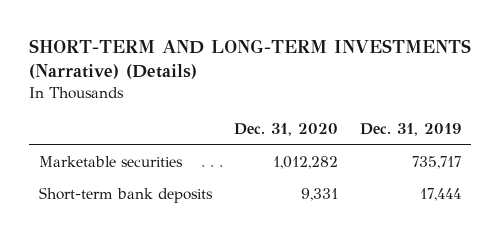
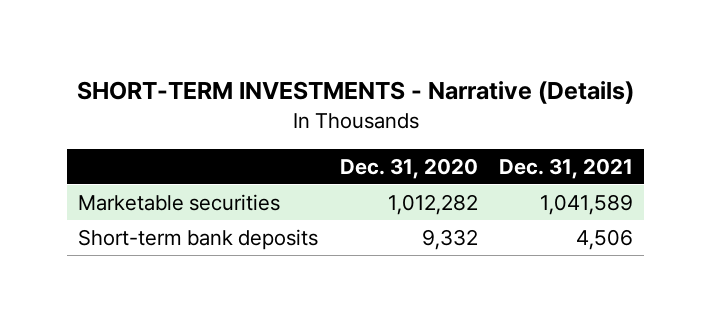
- SHORT-TERM AND LONG-TERM INVESTMENTS (Narrative) (Details)
+ SHORT-TERM INVESTMENTS - Narrative (Details)
- | Dec. 31, 2020 | Dec. 31, 2019
+ | Dec. 31, 2020 | Dec. 31, 2021
- Short-term bank deposits | 9,331 | 17,444
+ Short-term bank deposits | 9,332 | 4,506

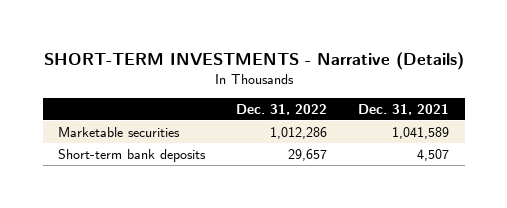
- | Dec. 31, 2020 | Dec. 31, 2021
+ | Dec. 31, 2022 | Dec. 31, 2021
- Short-term bank deposits | 9,332 | 4,506
+ Short-term bank deposits | 29,657 | 4,507

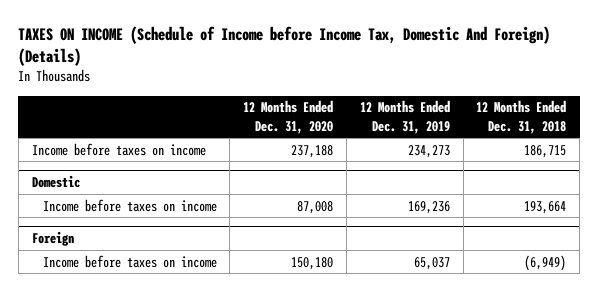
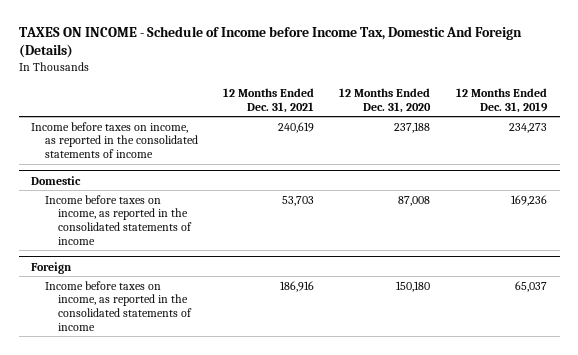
- TAXES ON INCOME (Schedule of Income before Income Tax, Domestic And Foreign) (Details)
+ TAXES ON INCOME - Schedule of Income before Income Tax, Domestic And Foreign (Details)
- | 12 Months Ended Dec. 31, 2020 | 12 Months Ended Dec. 31, 2019 | 12 Months Ended Dec. 31, 2018
+ | 12 Months Ended Dec. 31, 2021 | 12 Months Ended Dec. 31, 2020 | 12 Months Ended Dec. 31, 2019
- Income before taxes on income | 237,188 | 234,273 | 186,715
+ Income before taxes on income, as reported in the consolidated statements of income | 240,619 | 237,188 | 234,273
@ Domestic
- Income before taxes on income | 87,008 | 169,236 | 193,664
+ Income before taxes on income, as reported in the consolidated statements of income | 53,703 | 87,008 | 169,236
@ Foreign
- Income before taxes on income | 150,180 | 65,037 | (6,949)
+ Income before taxes on income, as reported in the consolidated statements of income | 186,916 | 150,180 | 65,037

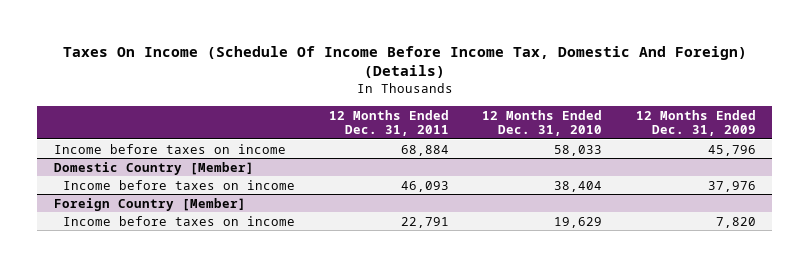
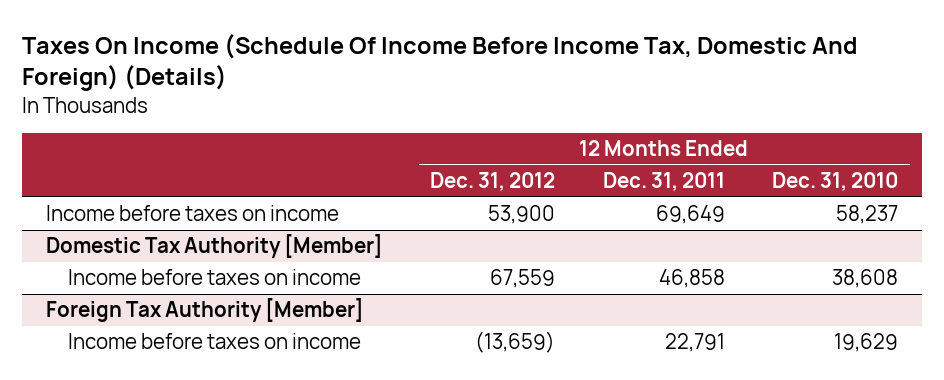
- | 12 Months Ended Dec. 31, 2011 | 12 Months Ended Dec. 31, 2010 | 12 Months Ended Dec. 31, 2009
+ | 12 Months Ended Dec. 31, 2012 | 12 Months Ended Dec. 31, 2011 | 12 Months Ended Dec. 31, 2010
- Income before taxes on income | 68,884 | 58,033 | 45,796
- Domestic Country [Member]
- Income before taxes on income | 46,093 | 38,404 | 37,976
- Foreign Country [Member]
+ Income before taxes on income | 53,900 | 69,649 | 58,237
+ Domestic Tax Authority [Member]
+ Income before taxes on income | 67,559 | 46,858 | 38,608
+ Foreign Tax Authority [Member]

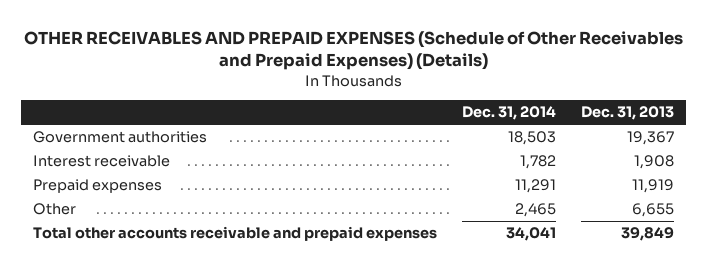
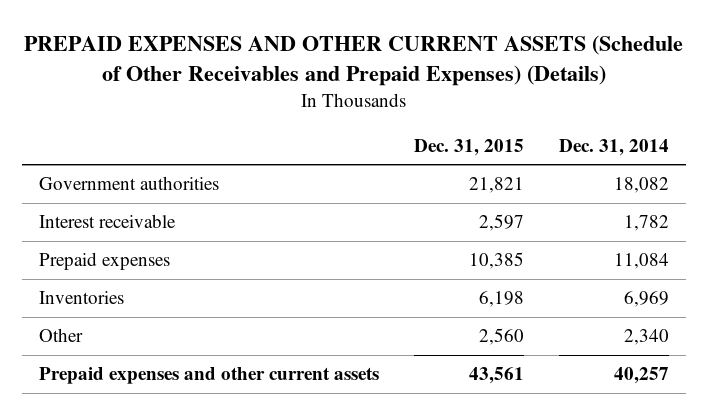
- OTHER RECEIVABLES AND PREPAID EXPENSES (Schedule of Other Receivables and Prepaid Expenses) (Details)
+ PREPAID EXPENSES AND OTHER CURRENT ASSETS (Schedule of Other Receivables and Prepaid Expenses) (Details)
- | Dec. 31, 2014 | Dec. 31, 2013
+ | Dec. 31, 2015 | Dec. 31, 2014
- Government authorities | 18,503 | 19,367
+ Government authorities | 21,821 | 18,082
- Prepaid expenses | 11,291 | 11,919
- Other | 2,465 | 6,655
- Total other accounts receivable and prepaid expenses | 34,041 | 39,849
+ Prepaid expenses | 10,385 | 11,084
+ Inventories | 6,198 | 6,969
+ Other | 2,560 | 2,340
+ Prepaid expenses and other current assets | 43,561 | 40,257

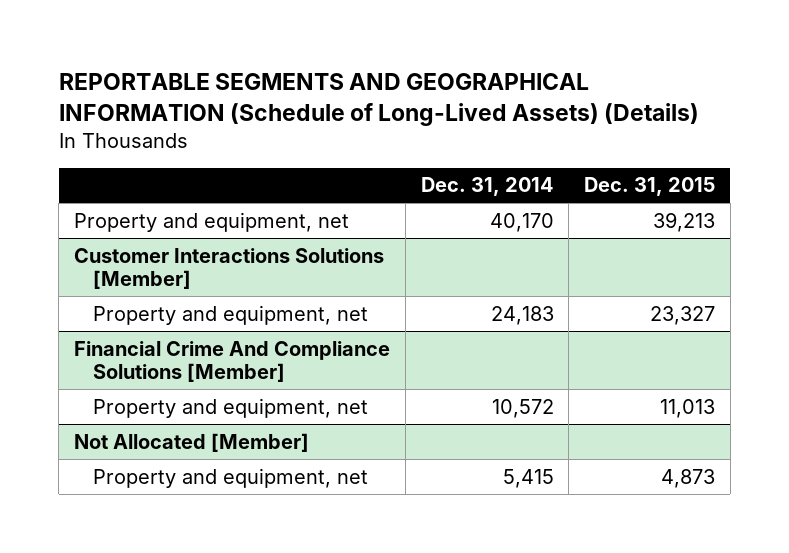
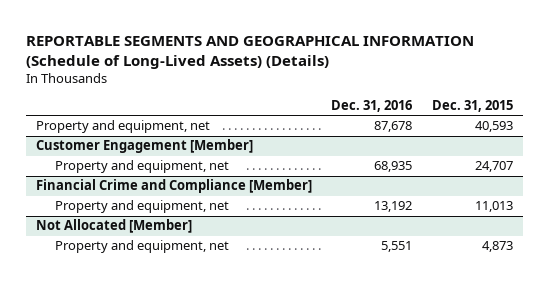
- | Dec. 31, 2014 | Dec. 31, 2015
+ | Dec. 31, 2016 | Dec. 31, 2015
- Property and equipment, net | 40,170 | 39,213
- Customer Interactions Solutions [Member]
- Property and equipment, net | 24,183 | 23,327
- Financial Crime And Compliance Solutions [Member]
+ Property and equipment, net | 87,678 | 40,593
+ Customer Engagement [Member]
+ Property and equipment, net | 68,935 | 24,707
+ Financial Crime and Compliance [Member]

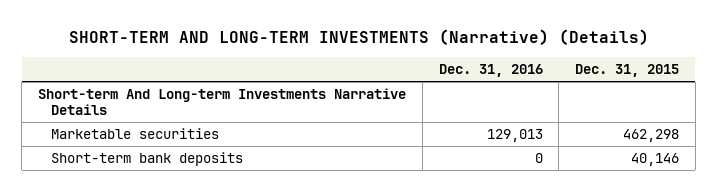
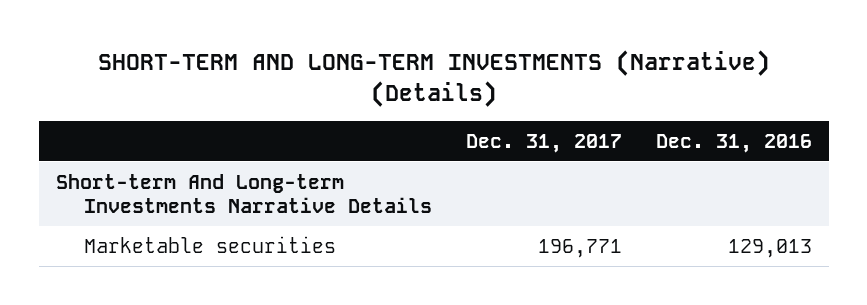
- | Dec. 31, 2016 | Dec. 31, 2015
+ | Dec. 31, 2017 | Dec. 31, 2016
- Short-term bank deposits | 0 | 40,146

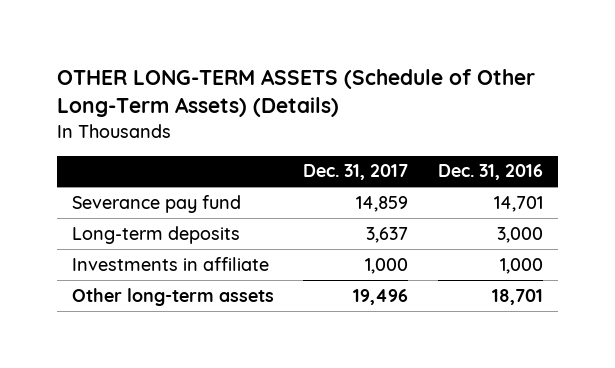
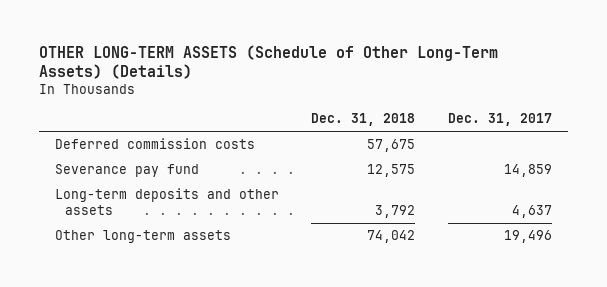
- | Dec. 31, 2017 | Dec. 31, 2016
+ | Dec. 31, 2018 | Dec. 31, 2017
+ Deferred commission costs | 57,675 |
- Long-term deposits | 3,637 | 3,000
- Investments in affiliate | 1,000 | 1,000
+ Long-term deposits and other assets | 3,792 | 4,637

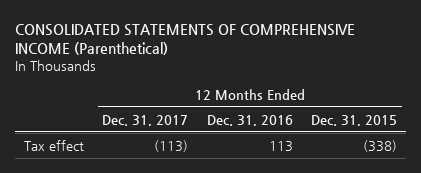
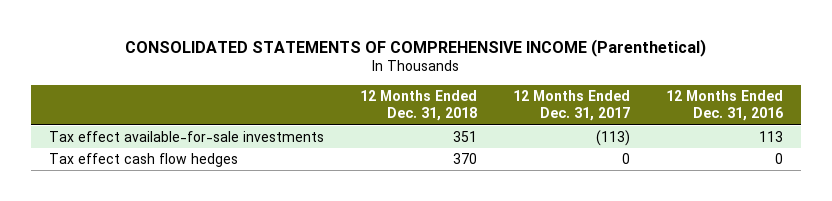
- | 12 Months Ended Dec. 31, 2017 | 12 Months Ended Dec. 31, 2016 | 12 Months Ended Dec. 31, 2015
+ | 12 Months Ended Dec. 31, 2018 | 12 Months Ended Dec. 31, 2017 | 12 Months Ended Dec. 31, 2016
- Tax effect | (113) | 113 | (338)
+ Tax effect available-for-sale investments | 351 | (113) | 113
+ Tax effect cash flow hedges | 370 | 0 | 0

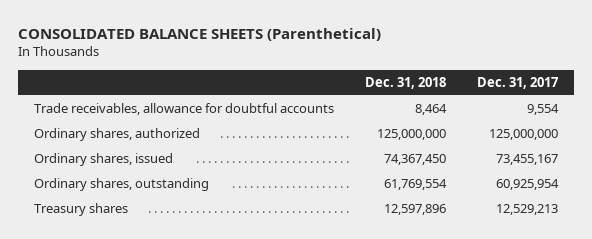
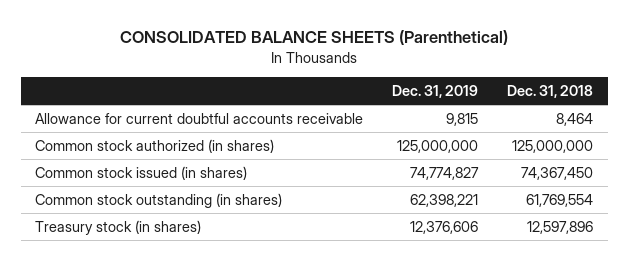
- | Dec. 31, 2018 | Dec. 31, 2017
+ | Dec. 31, 2019 | Dec. 31, 2018
- Trade receivables, allowance for doubtful accounts | 8,464 | 9,554
- Ordinary shares, authorized | 125,000,000 | 125,000,000
- Ordinary shares, issued | 74,367,450 | 73,455,167
- Ordinary shares, outstanding | 61,769,554 | 60,925,954
- Treasury shares | 12,597,896 | 12,529,213
+ Allowance for current doubtful accounts receivable | 9,815 | 8,464
+ Common stock authorized (in shares) | 125,000,000 | 125,000,000
+ Common stock issued (in shares) | 74,774,827 | 74,367,450
+ Common stock outstanding (in shares) | 62,398,221 | 61,769,554
+ Treasury stock (in shares) | 12,376,606 | 12,597,896

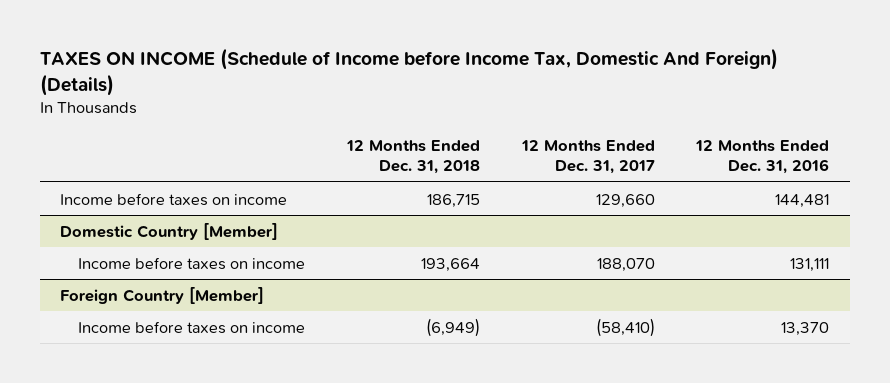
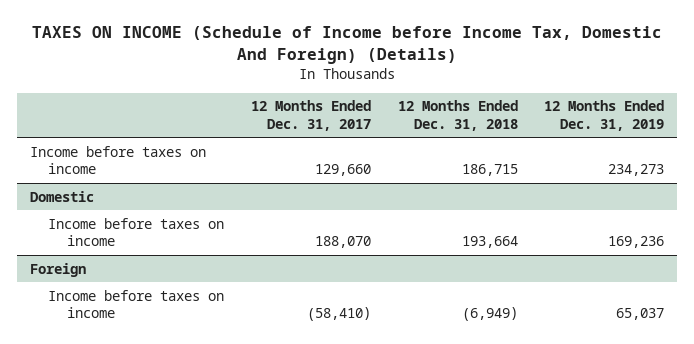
- | 12 Months Ended Dec. 31, 2018 | 12 Months Ended Dec. 31, 2017 | 12 Months Ended Dec. 31, 2016
+ | 12 Months Ended Dec. 31, 2017 | 12 Months Ended Dec. 31, 2018 | 12 Months Ended Dec. 31, 2019
- Domestic Country [Member]
+ Domestic
- Foreign Country [Member]
+ Foreign

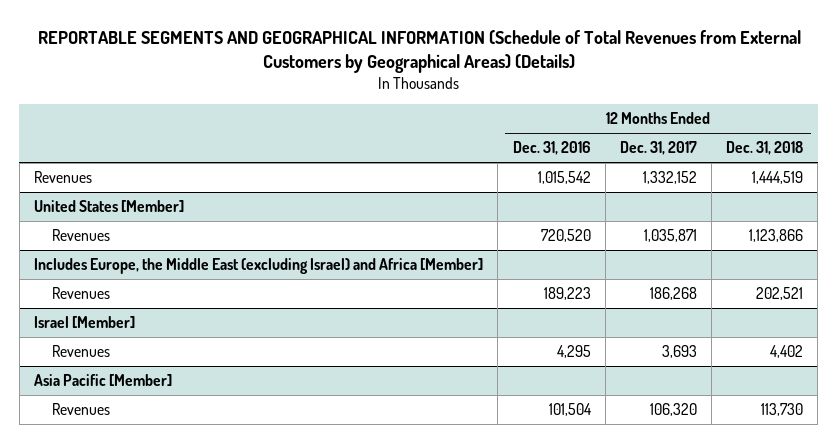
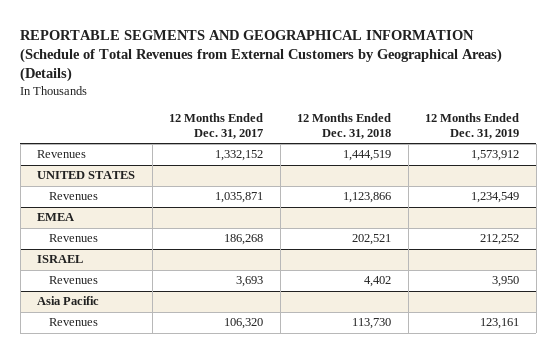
- | 12 Months Ended Dec. 31, 2016 | 12 Months Ended Dec. 31, 2017 | 12 Months Ended Dec. 31, 2018
+ | 12 Months Ended Dec. 31, 2017 | 12 Months Ended Dec. 31, 2018 | 12 Months Ended Dec. 31, 2019
- United States [Member]
+ UNITED STATES
- Includes Europe, the Middle East (excluding Israel) and Africa [Member]
+ EMEA
- Israel [Member]
+ ISRAEL
- Asia Pacific [Member]
+ Asia Pacific

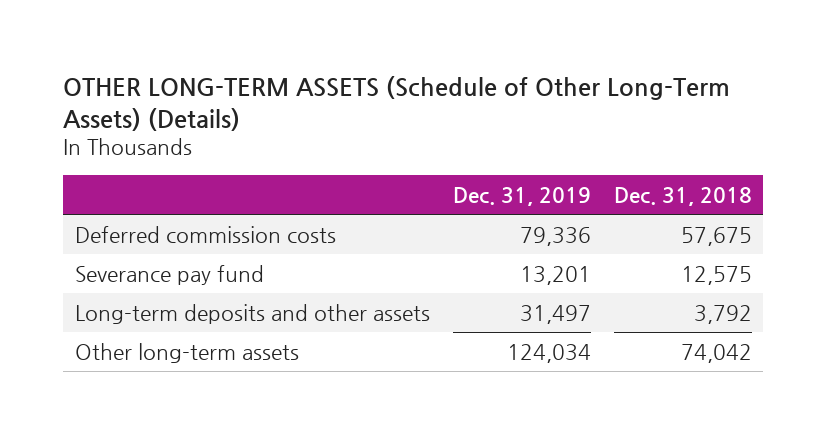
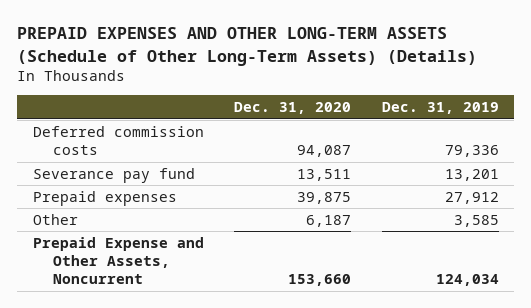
- OTHER LONG-TERM ASSETS (Schedule of Other Long-Term Assets) (Details)
+ PREPAID EXPENSES AND OTHER LONG-TERM ASSETS (Schedule of Other Long-Term Assets) (Details)
- | Dec. 31, 2019 | Dec. 31, 2018
+ | Dec. 31, 2020 | Dec. 31, 2019
- Long-term deposits and other assets | 31,497 | 3,792
- Other long-term assets | 124,034 | 74,042
+ Prepaid expenses | 39,875 | 27,912
+ Other | 6,187 | 3,585
+ Prepaid Expense and Other Assets, Noncurrent | 153,660 | 124,034

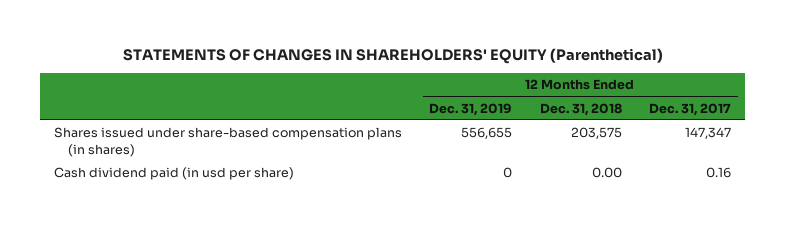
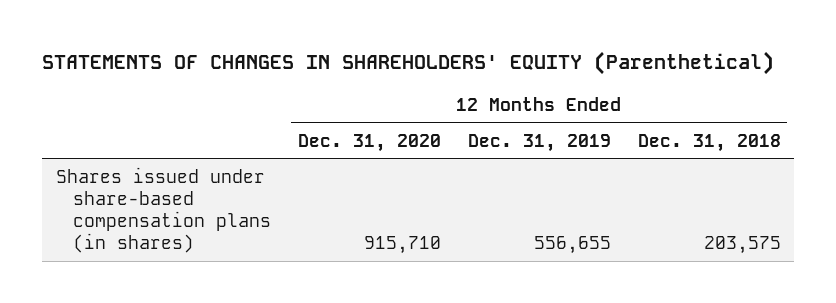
- | 12 Months Ended Dec. 31, 2019 | 12 Months Ended Dec. 31, 2018 | 12 Months Ended Dec. 31, 2017
+ | 12 Months Ended Dec. 31, 2020 | 12 Months Ended Dec. 31, 2019 | 12 Months Ended Dec. 31, 2018
- Cash dividend paid (in usd per share) | 0 | 0.00 | 0.16

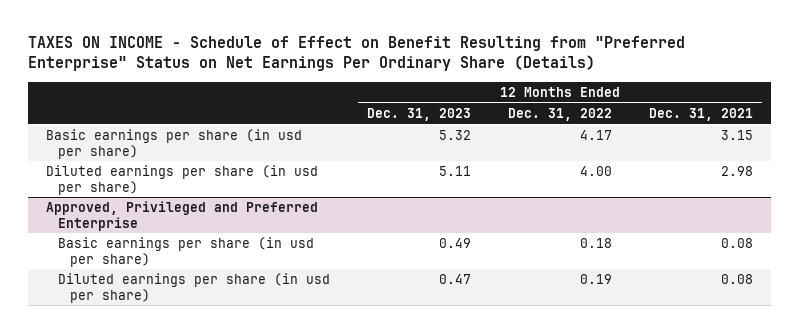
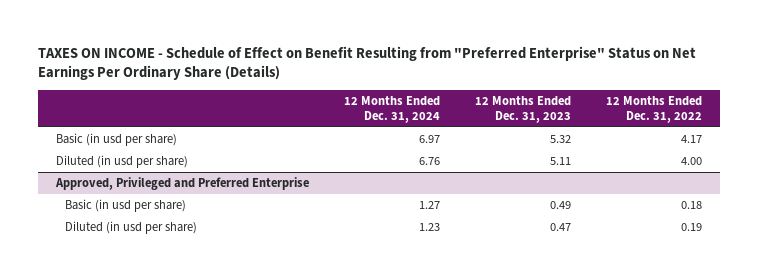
- | 12 Months Ended Dec. 31, 2023 | 12 Months Ended Dec. 31, 2022 | 12 Months Ended Dec. 31, 2021
+ | 12 Months Ended Dec. 31, 2024 | 12 Months Ended Dec. 31, 2023 | 12 Months Ended Dec. 31, 2022
- Basic earnings per share (in usd per share) | 5.32 | 4.17 | 3.15
- Diluted earnings per share (in usd per share) | 5.11 | 4.00 | 2.98
+ Basic (in usd per share) | 6.97 | 5.32 | 4.17
+ Diluted (in usd per share) | 6.76 | 5.11 | 4.00
@ Approved, Privileged and Preferred Enterprise
- Basic earnings per share (in usd per share) | 0.49 | 0.18 | 0.08
- Diluted earnings per share (in usd per share) | 0.47 | 0.19 | 0.08
+ Basic (in usd per share) | 1.27 | 0.49 | 0.18
+ Diluted (in usd per share) | 1.23 | 0.47 | 0.19

